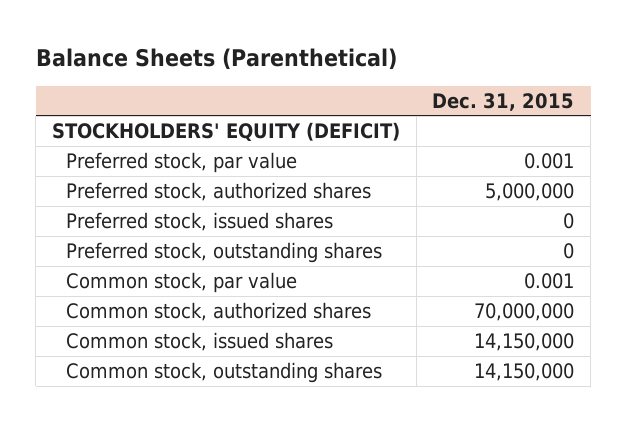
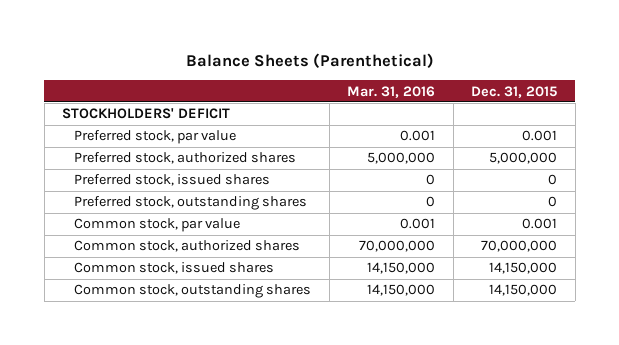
- | Dec. 31, 2015
+ | Mar. 31, 2016 | Dec. 31, 2015
- STOCKHOLDERS' EQUITY (DEFICIT)
+ STOCKHOLDERS' DEFICIT

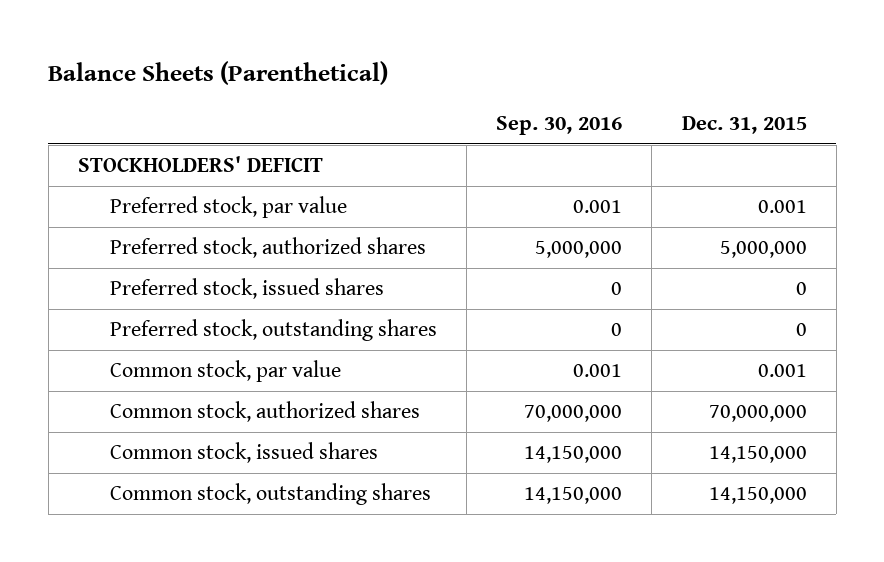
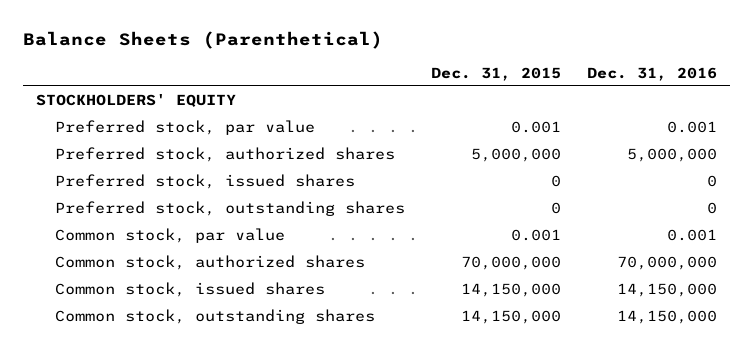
- | Sep. 30, 2016 | Dec. 31, 2015
+ | Dec. 31, 2015 | Dec. 31, 2016
- STOCKHOLDERS' DEFICIT
+ STOCKHOLDERS' EQUITY

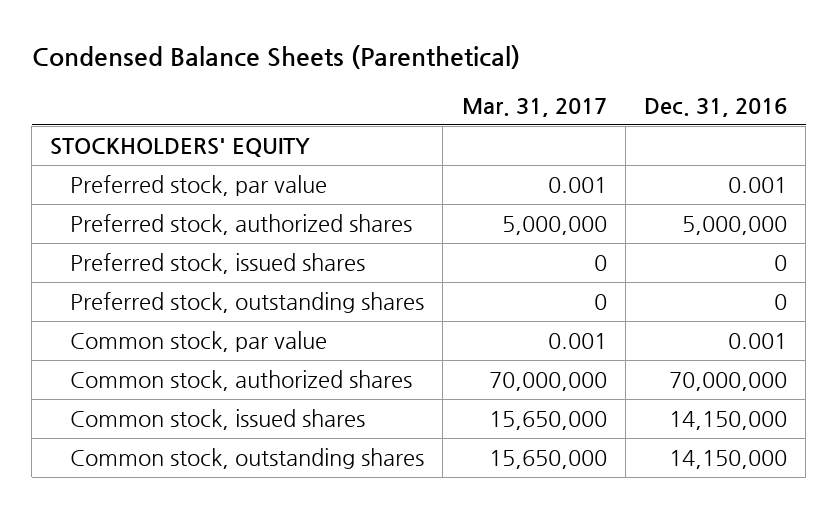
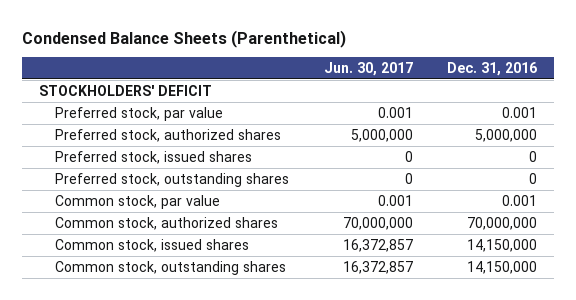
- | Mar. 31, 2017 | Dec. 31, 2016
+ | Jun. 30, 2017 | Dec. 31, 2016
- STOCKHOLDERS' EQUITY
+ STOCKHOLDERS' DEFICIT

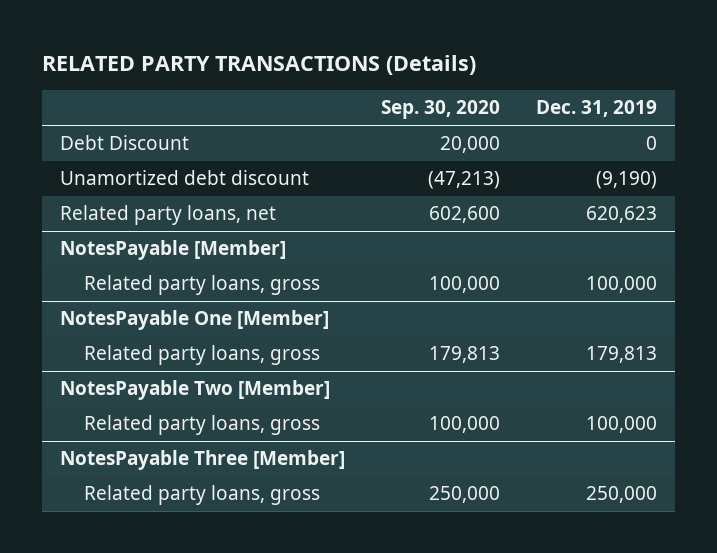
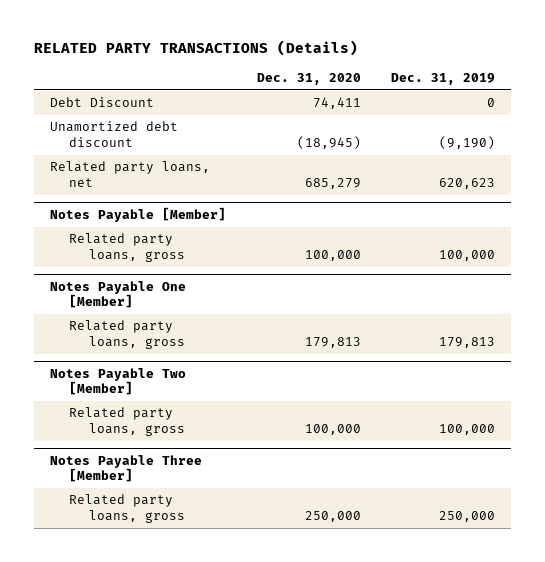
- | Sep. 30, 2020 | Dec. 31, 2019
+ | Dec. 31, 2020 | Dec. 31, 2019
- NotesPayable [Member]
+ Notes Payable [Member]
- NotesPayable One [Member]
+ Notes Payable One [Member]
- NotesPayable Two [Member]
+ Notes Payable Two [Member]
- NotesPayable Three [Member]
+ Notes Payable Three [Member]

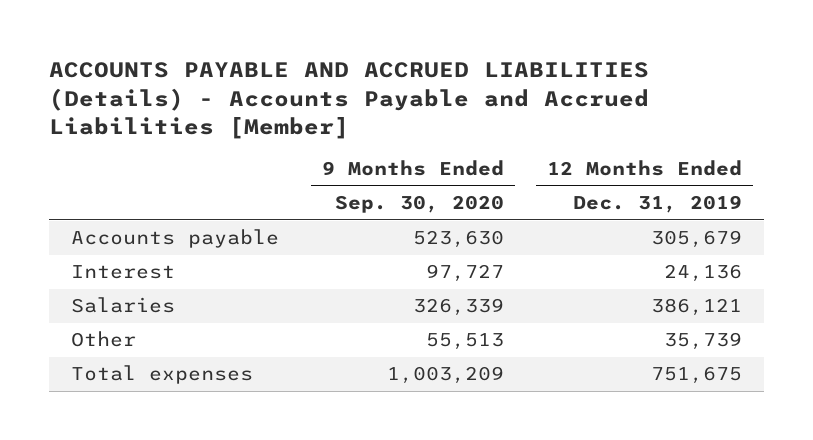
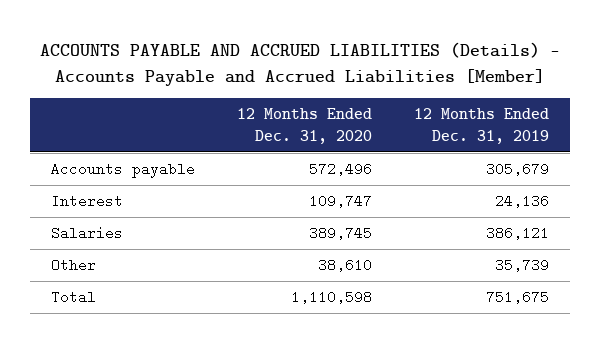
- | 9 Months Ended Sep. 30, 2020 | 12 Months Ended Dec. 31, 2019
+ | 12 Months Ended Dec. 31, 2020 | 12 Months Ended Dec. 31, 2019
- Total expenses | 1,003,209 | 751,675
+ Total | 1,110,598 | 751,675

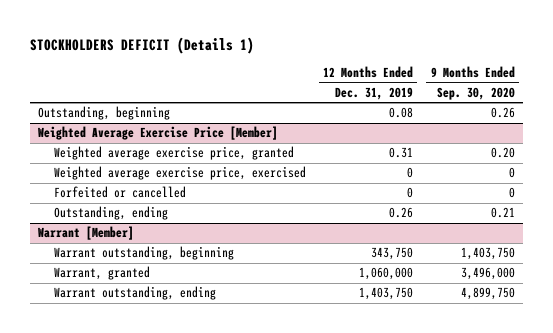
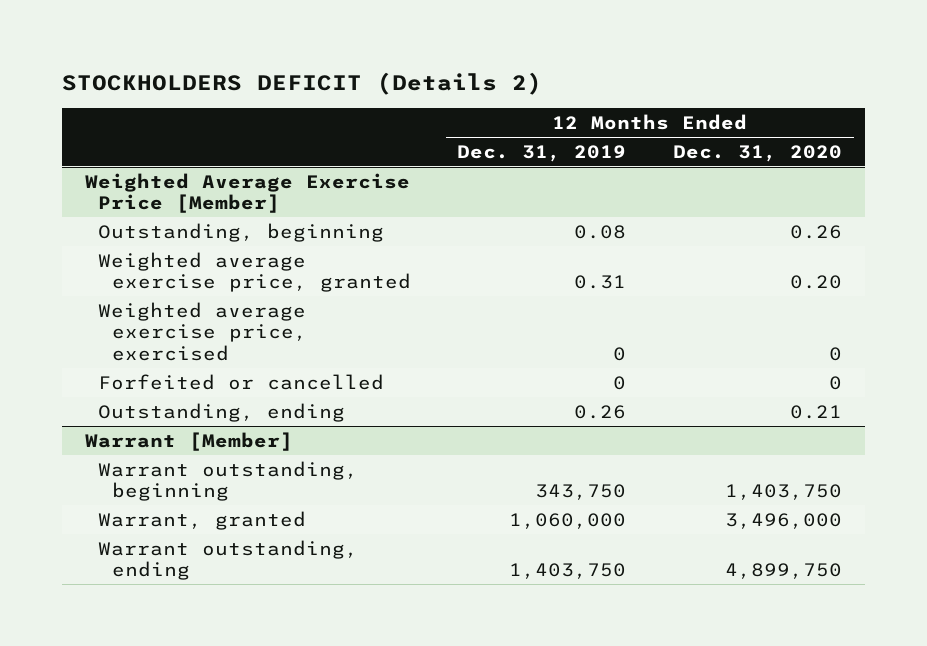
- STOCKHOLDERS DEFICIT (Details 1)
+ STOCKHOLDERS DEFICIT (Details 2)
- | 12 Months Ended Dec. 31, 2019 | 9 Months Ended Sep. 30, 2020
+ | 12 Months Ended Dec. 31, 2019 | 12 Months Ended Dec. 31, 2020
- Outstanding, beginning | 0.08 | 0.26
@ Weighted Average Exercise Price [Member]
+ Outstanding, beginning | 0.08 | 0.26

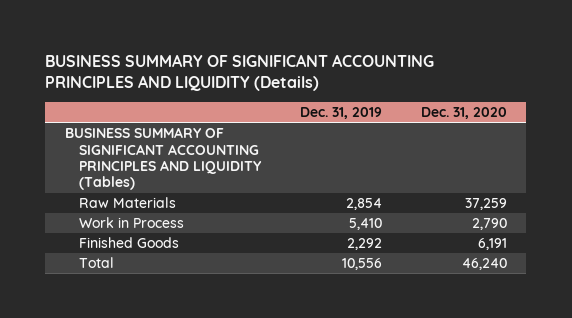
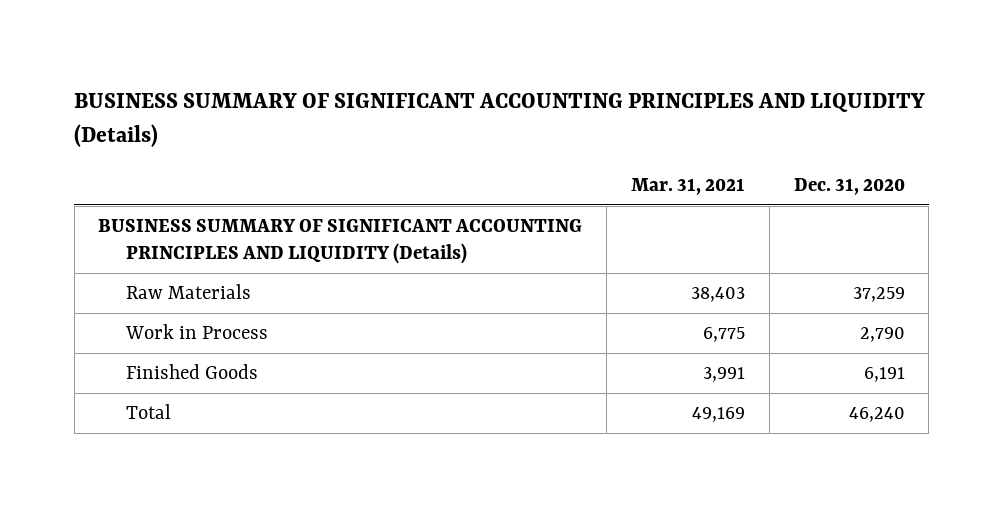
- | Dec. 31, 2019 | Dec. 31, 2020
+ | Mar. 31, 2021 | Dec. 31, 2020
- BUSINESS SUMMARY OF SIGNIFICANT ACCOUNTING PRINCIPLES AND LIQUIDITY (Tables)
+ BUSINESS SUMMARY OF SIGNIFICANT ACCOUNTING PRINCIPLES AND LIQUIDITY (Details)

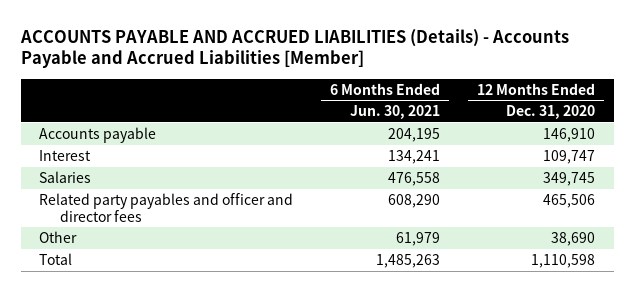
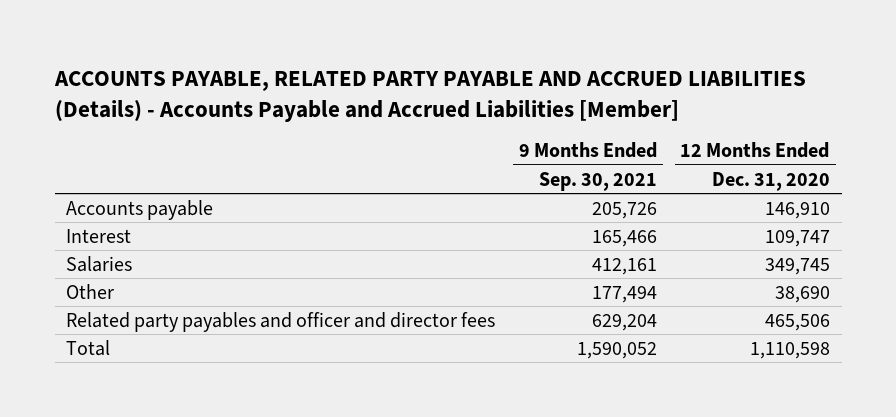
- ACCOUNTS PAYABLE AND ACCRUED LIABILITIES (Details) - Accounts Payable and Accrued Liabilities [Member]
+ ACCOUNTS PAYABLE, RELATED PARTY PAYABLE AND ACCRUED LIABILITIES (Details) - Accounts Payable and Accrued Liabilities [Member]
- | 6 Months Ended Jun. 30, 2021 | 12 Months Ended Dec. 31, 2020
+ | 9 Months Ended Sep. 30, 2021 | 12 Months Ended Dec. 31, 2020
moved down: Related party payables and officer and director fees | 629,204 | 465,506

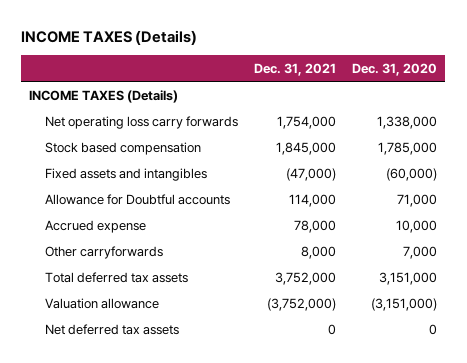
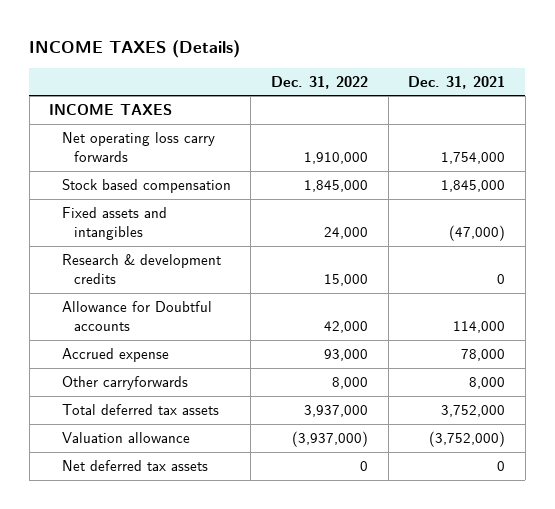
- | Dec. 31, 2021 | Dec. 31, 2020
+ | Dec. 31, 2022 | Dec. 31, 2021
- INCOME TAXES (Details)
+ INCOME TAXES
+ Research & development credits | 15,000 | 0

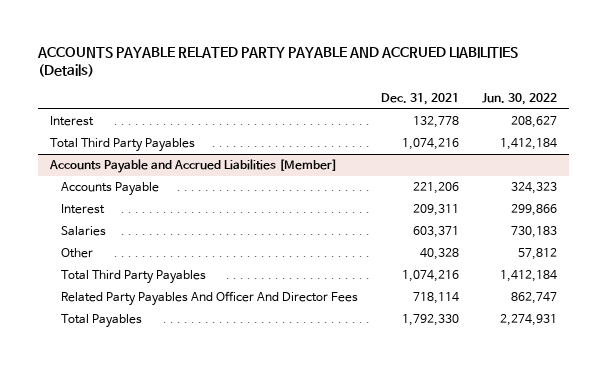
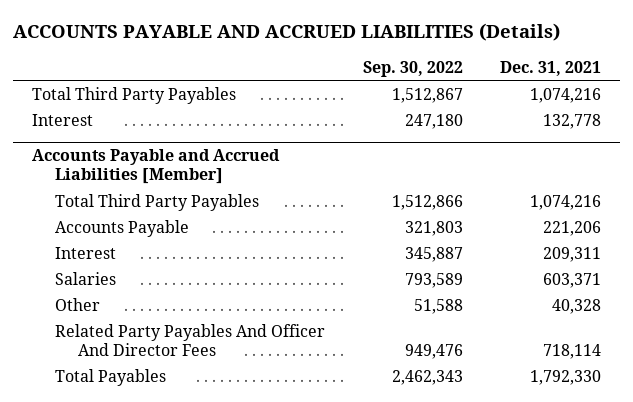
- ACCOUNTS PAYABLE RELATED PARTY PAYABLE AND ACCRUED LIABILITIES (Details)
+ ACCOUNTS PAYABLE AND ACCRUED LIABILITIES (Details)
- | Dec. 31, 2021 | Jun. 30, 2022
+ | Sep. 30, 2022 | Dec. 31, 2021
moved down: Interest | 247,180 | 132,778
@ Accounts Payable and Accrued Liabilities [Member]
moved up: Total Third Party Payables | 1,512,866 | 1,074,216

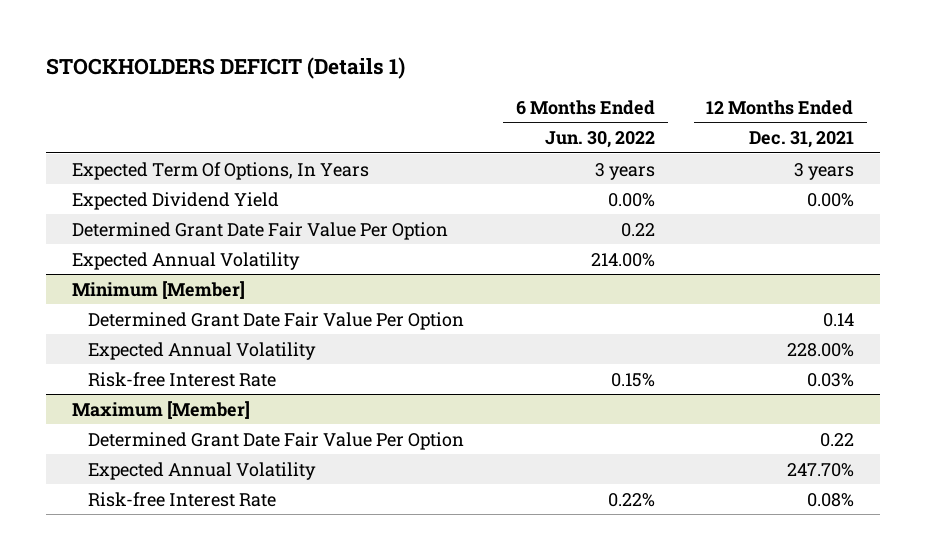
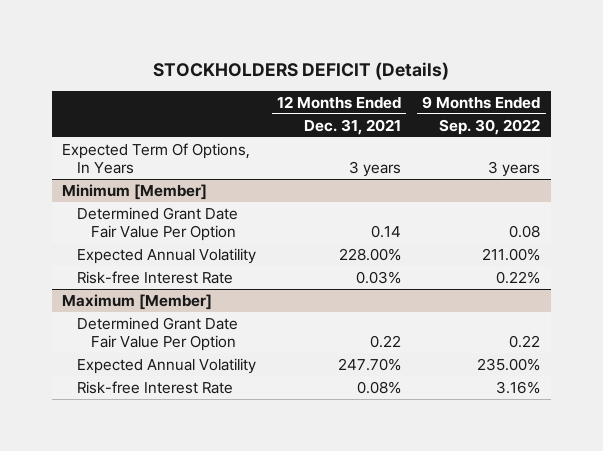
- STOCKHOLDERS DEFICIT (Details 1)
+ STOCKHOLDERS DEFICIT (Details)
- | 6 Months Ended Jun. 30, 2022 | 12 Months Ended Dec. 31, 2021
+ | 12 Months Ended Dec. 31, 2021 | 9 Months Ended Sep. 30, 2022
- Expected Dividend Yield | 0.00% | 0.00%
- Determined Grant Date Fair Value Per Option | 0.22 |
- Expected Annual Volatility | 214.00% |

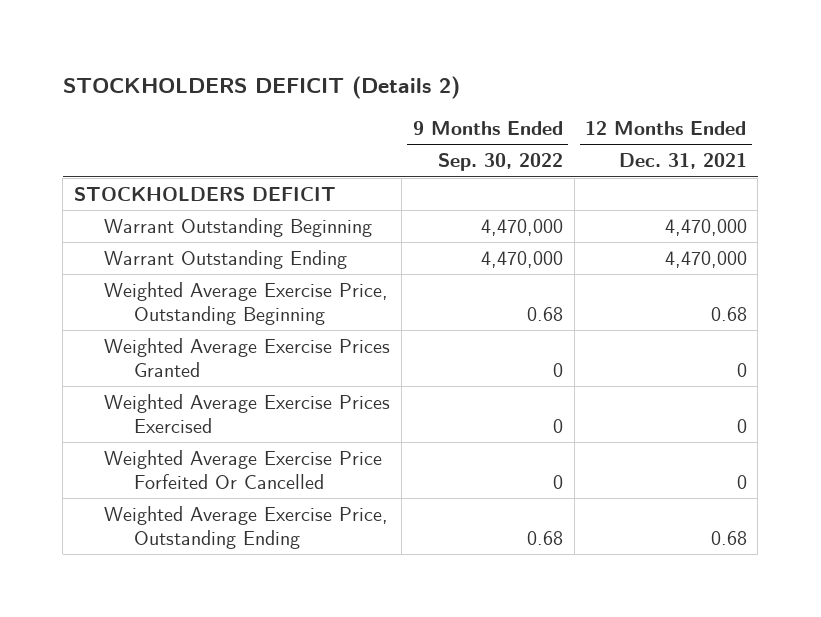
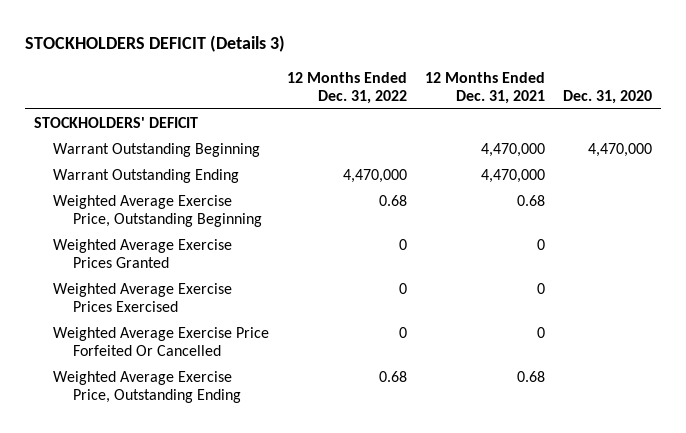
- STOCKHOLDERS DEFICIT (Details 2)
+ STOCKHOLDERS DEFICIT (Details 3)
- | 9 Months Ended Sep. 30, 2022 | 12 Months Ended Dec. 31, 2021
+ | 12 Months Ended Dec. 31, 2022 | 12 Months Ended Dec. 31, 2021 | Dec. 31, 2020
- STOCKHOLDERS DEFICIT
+ STOCKHOLDERS' DEFICIT

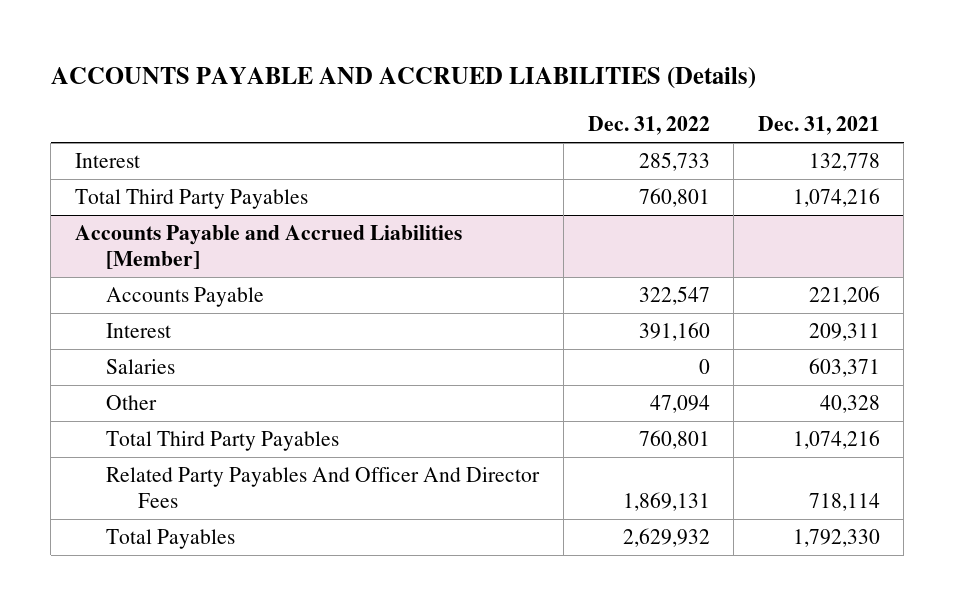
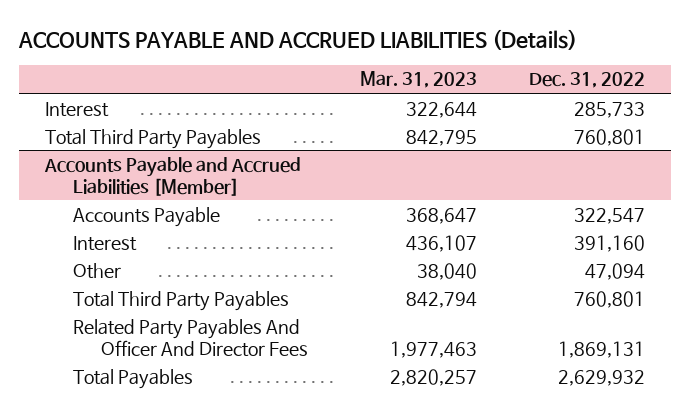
- | Dec. 31, 2022 | Dec. 31, 2021
+ | Mar. 31, 2023 | Dec. 31, 2022
@ Accounts Payable and Accrued Liabilities [Member]
- Salaries | 0 | 603,371

